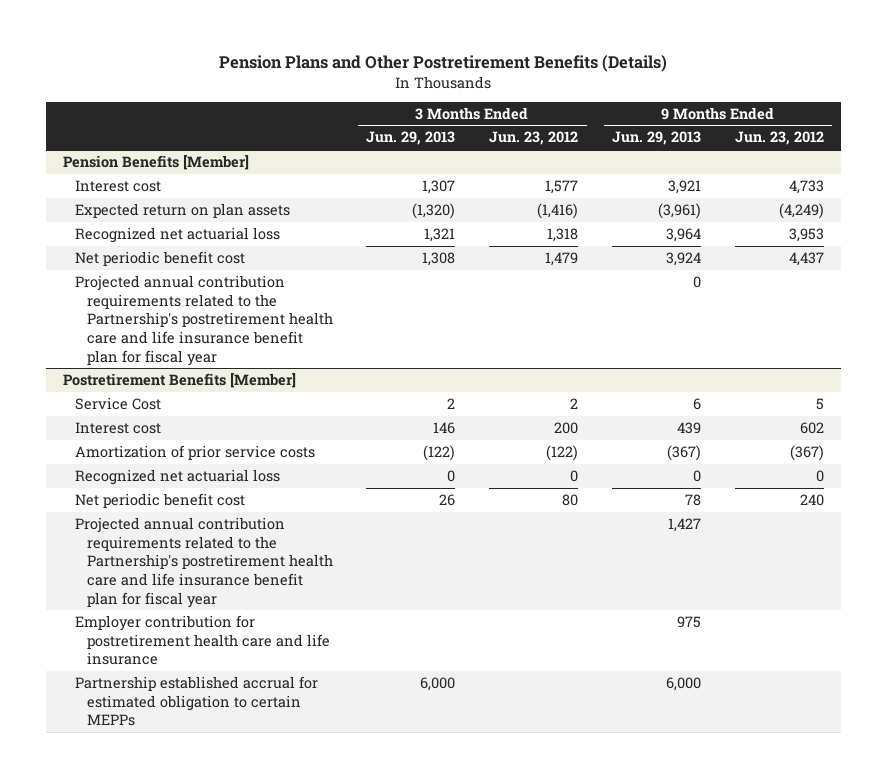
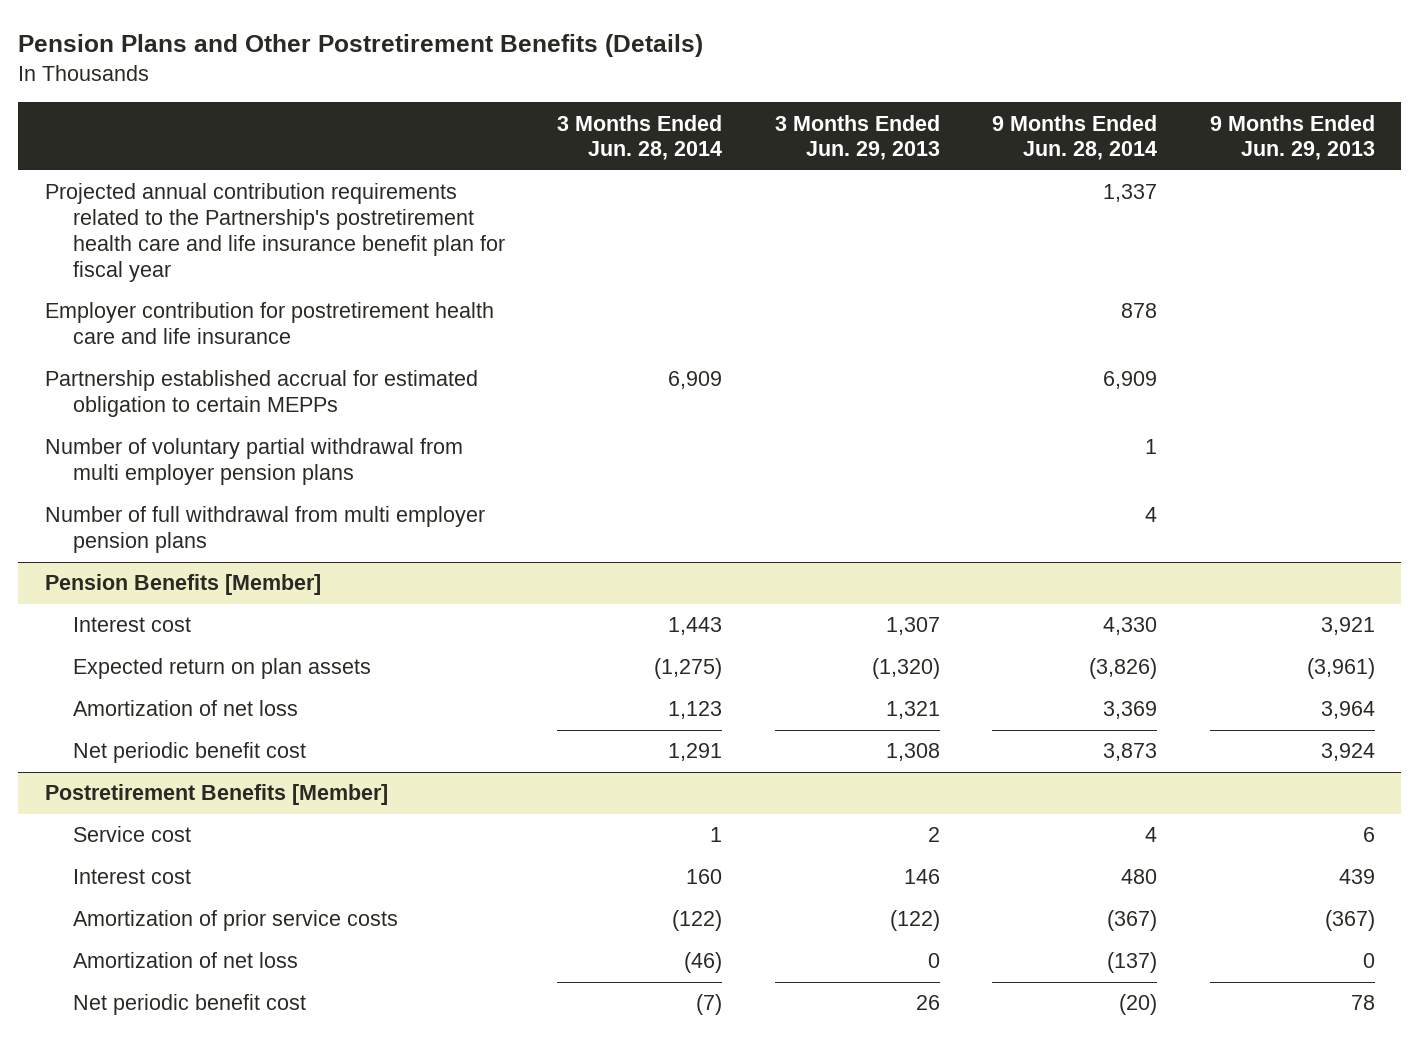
- | 3 Months Ended Jun. 29, 2013 | 3 Months Ended Jun. 23, 2012 | 9 Months Ended Jun. 29, 2013 | 9 Months Ended Jun. 23, 2012
+ | 3 Months Ended Jun. 28, 2014 | 3 Months Ended Jun. 29, 2013 | 9 Months Ended Jun. 28, 2014 | 9 Months Ended Jun. 29, 2013
+ Projected annual contribution requirements related to the Partnership's postretirement health care and life insurance benefit plan for fiscal year | | | 1,337 |
+ Employer contribution for postretirement health care and life insurance | | | 878 |
+ Partnership established accrual for estimated obligation to certain MEPPs | 6,909 | | 6,909 |
+ Number of voluntary partial withdrawal from multi employer pension plans | | | 1 |
+ Number of full withdrawal from multi employer pension plans | | | 4 |
@ Pension Benefits [Member]
- Recognized net actuarial loss | 1,321 | 1,318 | 3,964 | 3,953
+ Amortization of net loss | 1,123 | 1,321 | 3,369 | 3,964
- Projected annual contribution requirements related to the Partnership's postretirement health care and life insurance benefit plan for fiscal year | | | 0 |
@ Postretirement Benefits [Member]
- Service Cost | 2 | 2 | 6 | 5
+ Service cost | 1 | 2 | 4 | 6
- Recognized net actuarial loss | 0 | 0 | 0 | 0
+ Amortization of net loss | (46) | 0 | (137) | 0
- Projected annual contribution requirements related to the Partnership's postretirement health care and life insurance benefit plan for fiscal year | | | 1,427 |
- Employer contribution for postretirement health care and life insurance | | | 975 |
- Partnership established accrual for estimated obligation to certain MEPPs | 6,000 | | 6,000 |

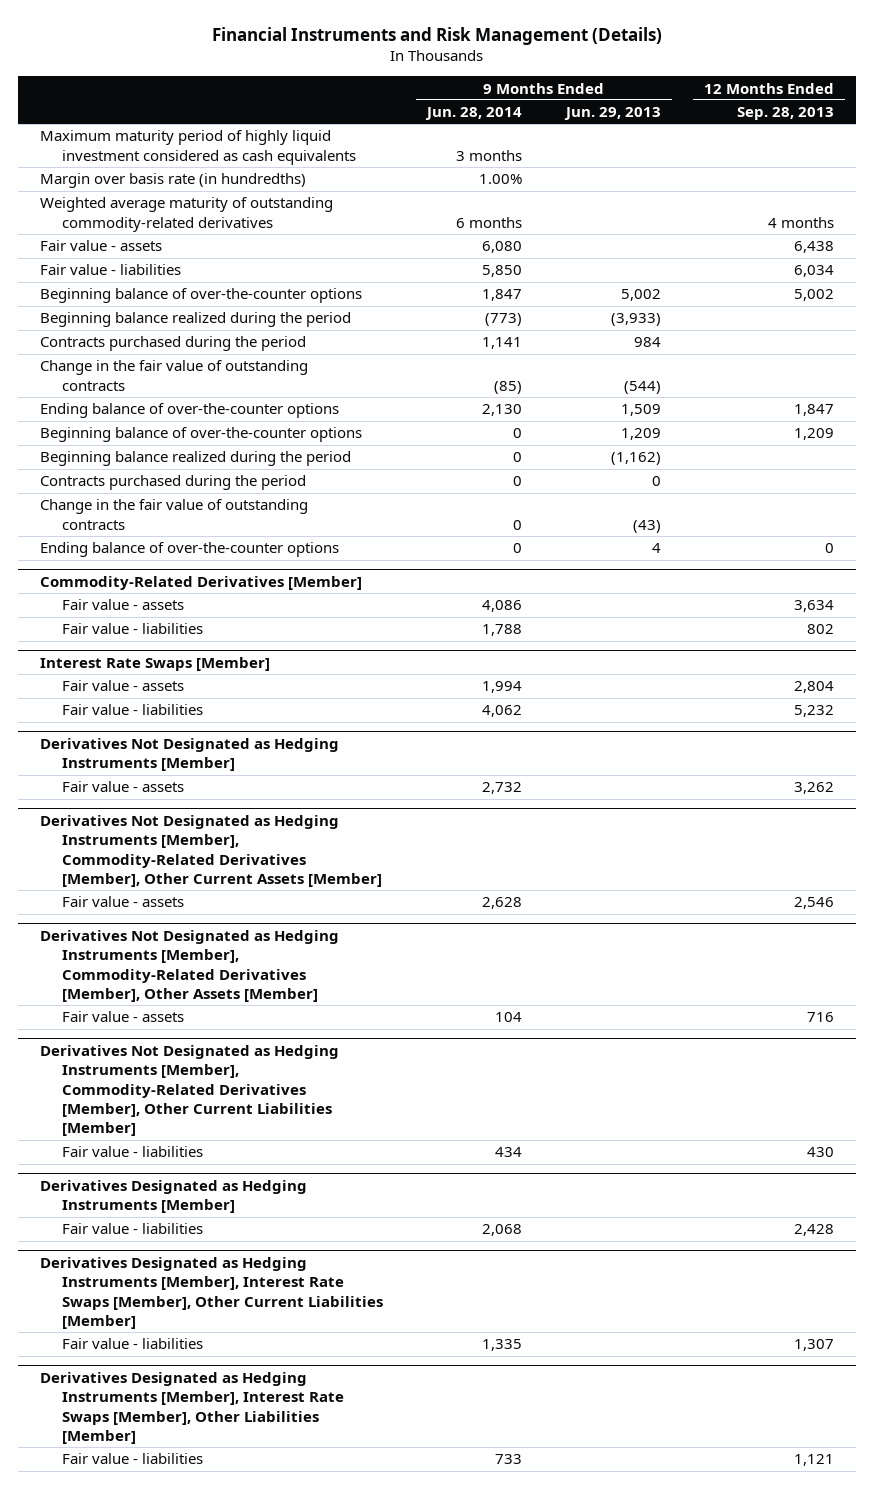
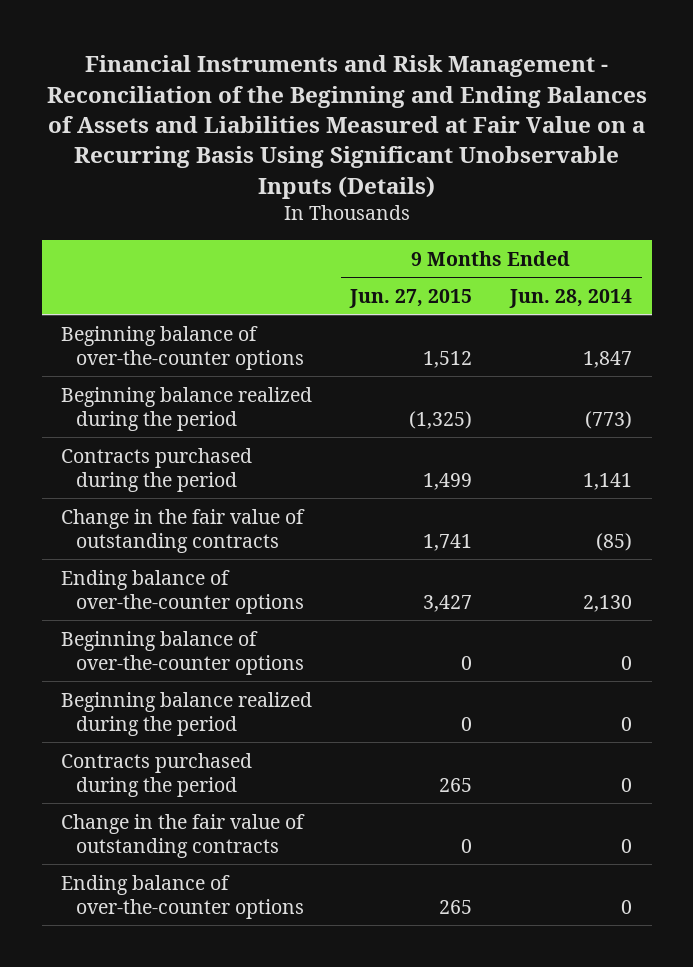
- Financial Instruments and Risk Management (Details)
+ Financial Instruments and Risk Management - Reconciliation of the Beginning and Ending Balances of Assets and Liabilities Measured at Fair Value on a Recurring Basis Using Significant Unobservable Inputs (Details)
- | 9 Months Ended Jun. 28, 2014 | 9 Months Ended Jun. 29, 2013 | 12 Months Ended Sep. 28, 2013
+ | 9 Months Ended Jun. 27, 2015 | 9 Months Ended Jun. 28, 2014
- Maximum maturity period of highly liquid investment considered as cash equivalents | 3 months | |
- Margin over basis rate (in hundredths) | 1.00% | |
- Weighted average maturity of outstanding commodity-related derivatives | 6 months | | 4 months
- Fair value - assets | 6,080 | | 6,438
- Fair value - liabilities | 5,850 | | 6,034
- Commodity-Related Derivatives [Member]
- Fair value - assets | 4,086 | | 3,634
- Fair value - liabilities | 1,788 | | 802
- Interest Rate Swaps [Member]
- Fair value - assets | 1,994 | | 2,804
- Fair value - liabilities | 4,062 | | 5,232
- Derivatives Not Designated as Hedging Instruments [Member]
- Fair value - assets | 2,732 | | 3,262
- Derivatives Not Designated as Hedging Instruments [Member], Commodity-Related Derivatives [Member], Other Current Assets [Member]
- Fair value - assets | 2,628 | | 2,546
- Derivatives Not Designated as Hedging Instruments [Member], Commodity-Related Derivatives [Member], Other Assets [Member]
- Fair value - assets | 104 | | 716
- Derivatives Not Designated as Hedging Instruments [Member], Commodity-Related Derivatives [Member], Other Current Liabilities [Member]
- Fair value - liabilities | 434 | | 430
- Derivatives Designated as Hedging Instruments [Member]
- Fair value - liabilities | 2,068 | | 2,428
- Derivatives Designated as Hedging Instruments [Member], Interest Rate Swaps [Member], Other Current Liabilities [Member]
- Fair value - liabilities | 1,335 | | 1,307
- Derivatives Designated as Hedging Instruments [Member], Interest Rate Swaps [Member], Other Liabilities [Member]
- Fair value - liabilities | 733 | | 1,121

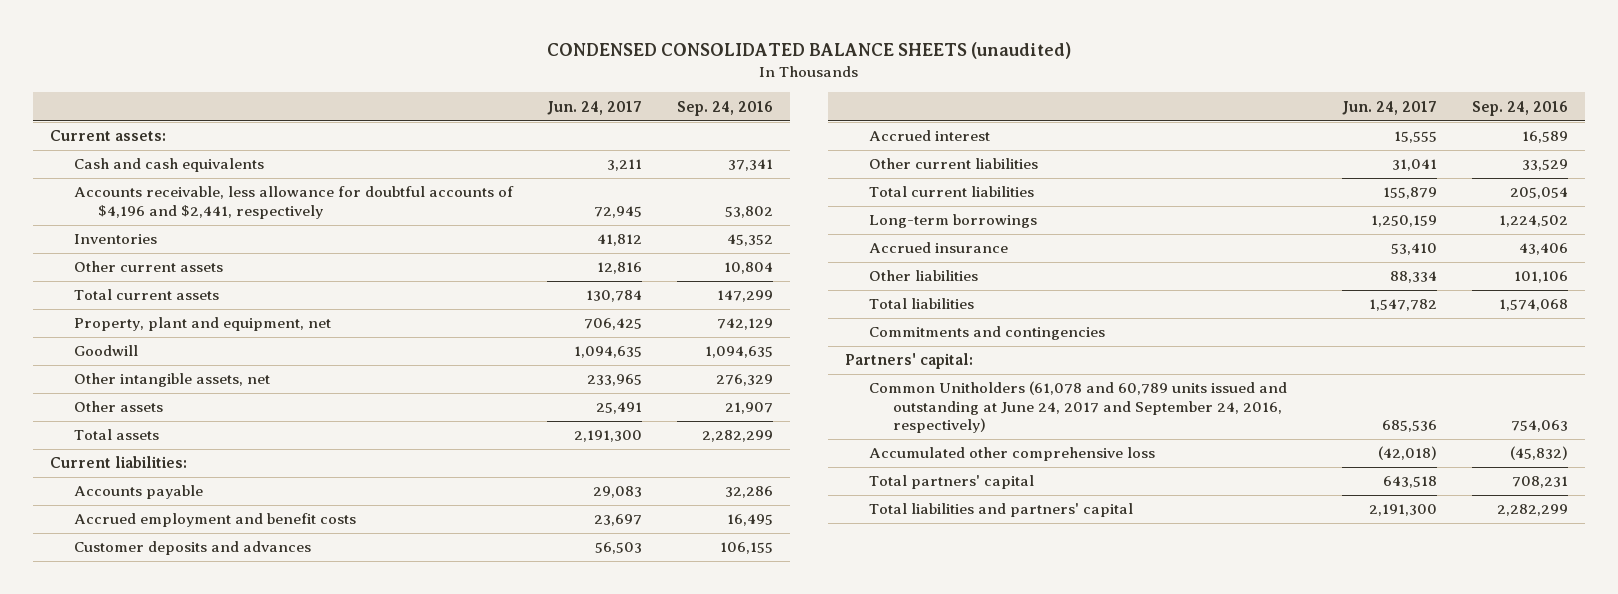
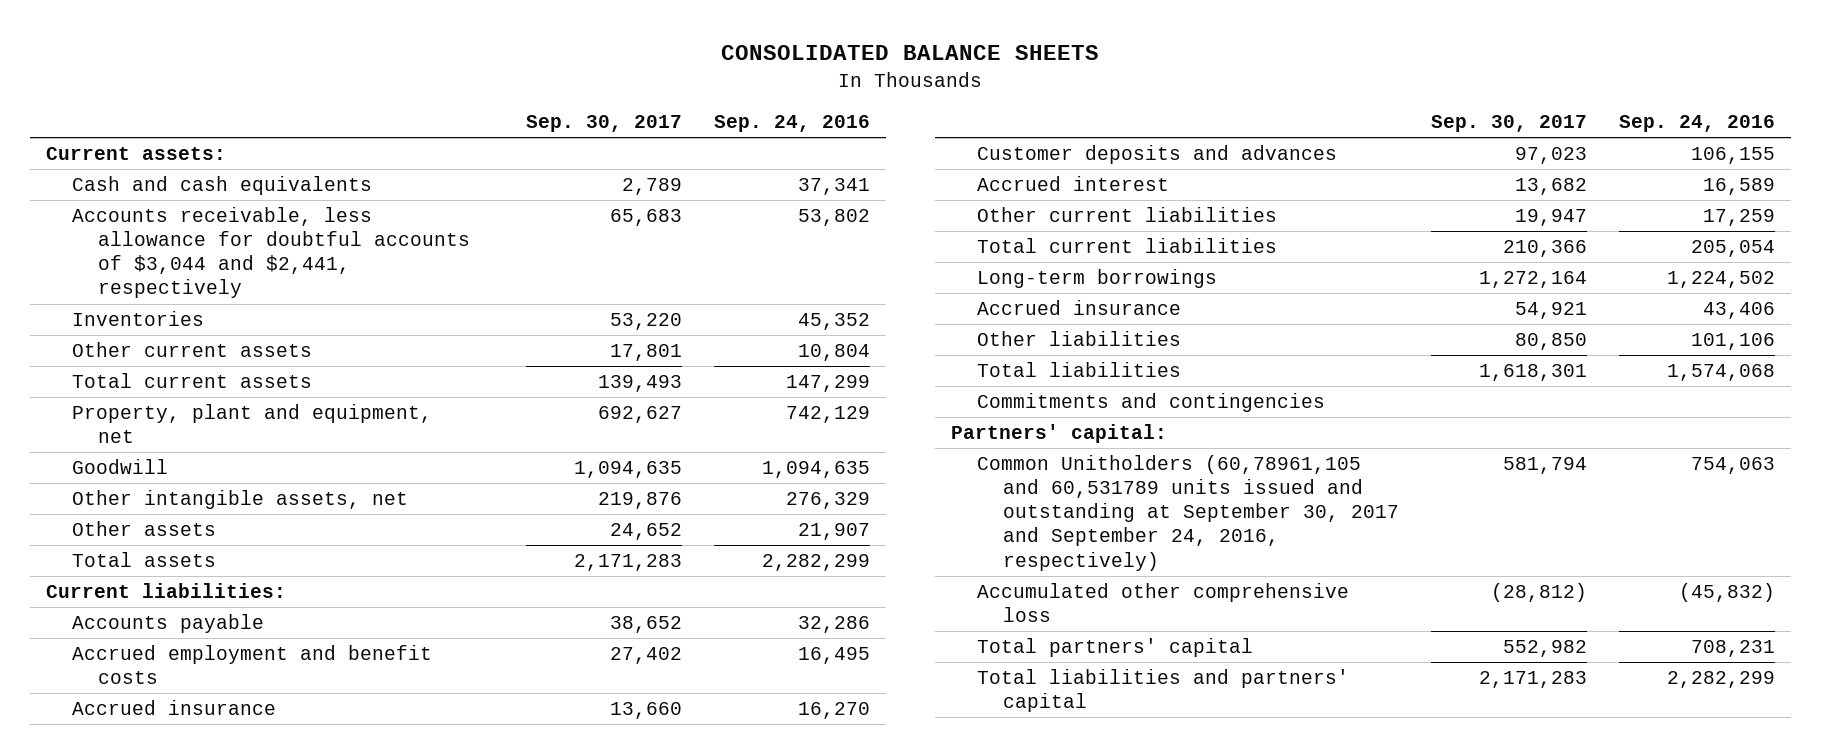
- CONDENSED CONSOLIDATED BALANCE SHEETS (unaudited)
+ CONSOLIDATED BALANCE SHEETS
- | Jun. 24, 2017 | Sep. 24, 2016
+ | Sep. 30, 2017 | Sep. 24, 2016
- Accounts receivable, less allowance for doubtful accounts of $4,196 and $2,441, respectively | 72,945 | 53,802
+ Accounts receivable, less allowance for doubtful accounts of $3,044 and $2,441, respectively | 65,683 | 53,802
+ Accrued insurance | 13,660 | 16,270
- Other current liabilities | 31,041 | 33,529
+ Other current liabilities | 19,947 | 17,259
- Common Unitholders (61,078 and 60,789 units issued and outstanding at June 24, 2017 and September 24, 2016, respectively) | 685,536 | 754,063
+ Common Unitholders (60,78961,105 and 60,531789 units issued and outstanding at September 30, 2017 and September 24, 2016, respectively) | 581,794 | 754,063

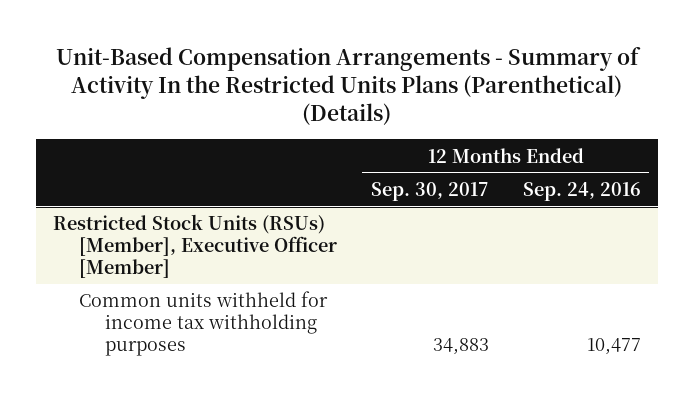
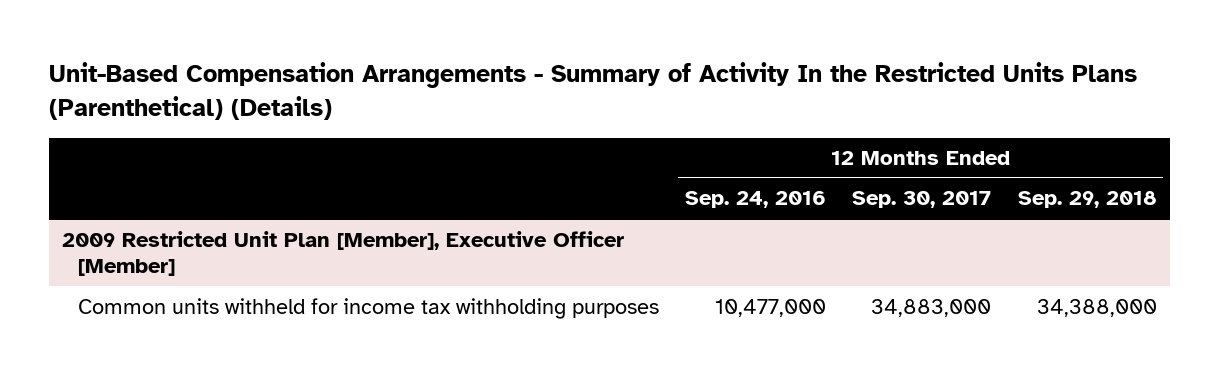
- | 12 Months Ended Sep. 30, 2017 | 12 Months Ended Sep. 24, 2016
+ | 12 Months Ended Sep. 24, 2016 | 12 Months Ended Sep. 30, 2017 | 12 Months Ended Sep. 29, 2018
- Restricted Stock Units (RSUs) [Member], Executive Officer [Member]
- Common units withheld for income tax withholding purposes | 34,883 | 10,477
+ 2009 Restricted Unit Plan [Member], Executive Officer [Member]
+ Common units withheld for income tax withholding purposes | 10,477,000 | 34,883,000 | 34,388,000

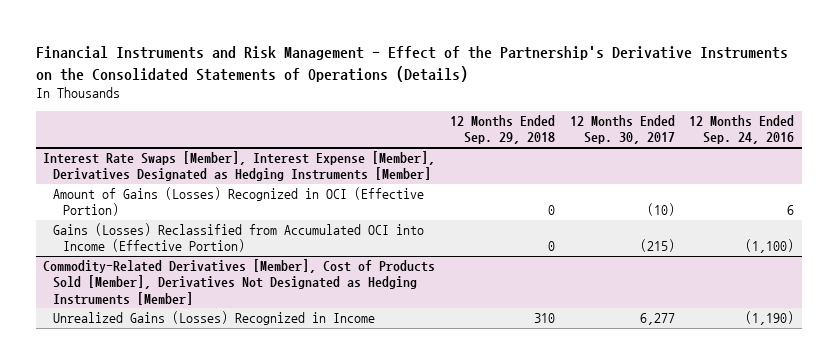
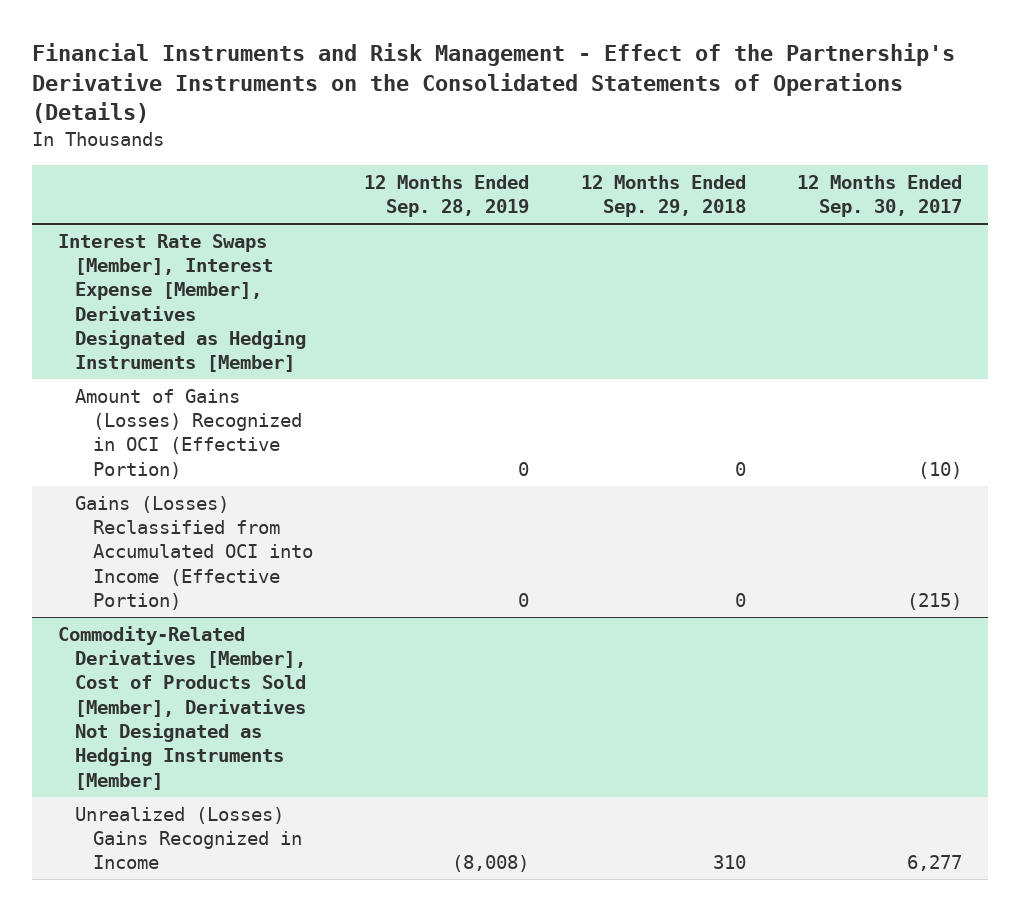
- | 12 Months Ended Sep. 29, 2018 | 12 Months Ended Sep. 30, 2017 | 12 Months Ended Sep. 24, 2016
+ | 12 Months Ended Sep. 28, 2019 | 12 Months Ended Sep. 29, 2018 | 12 Months Ended Sep. 30, 2017
@ Commodity-Related Derivatives [Member], Cost of Products Sold [Member], Derivatives Not Designated as Hedging Instruments [Member]
- Unrealized Gains (Losses) Recognized in Income | 310 | 6,277 | (1,190)
+ Unrealized (Losses) Gains Recognized in Income | (8,008) | 310 | 6,277

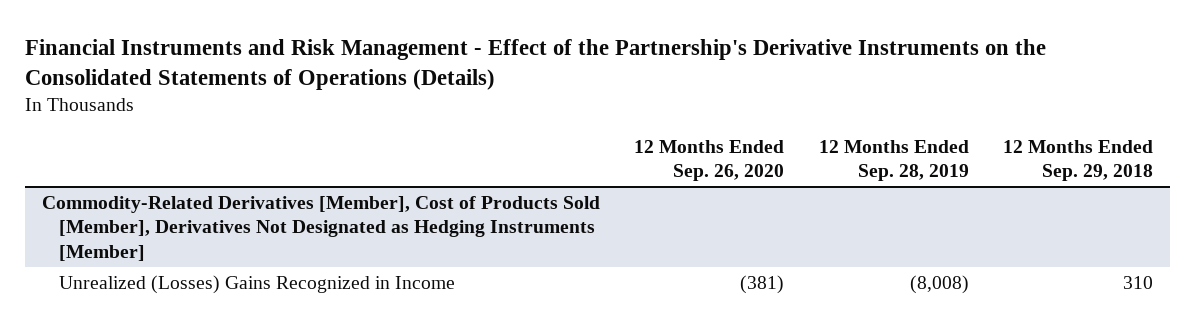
- | 12 Months Ended Sep. 28, 2019 | 12 Months Ended Sep. 29, 2018 | 12 Months Ended Sep. 30, 2017
+ | 12 Months Ended Sep. 26, 2020 | 12 Months Ended Sep. 28, 2019 | 12 Months Ended Sep. 29, 2018
- Interest Rate Swaps [Member], Interest Expense [Member], Derivatives Designated as Hedging Instruments [Member]
- Amount of Gains (Losses) Recognized in OCI (Effective Portion) | 0 | 0 | (10)
- Gains (Losses) Reclassified from Accumulated OCI into Income (Effective Portion) | 0 | 0 | (215)

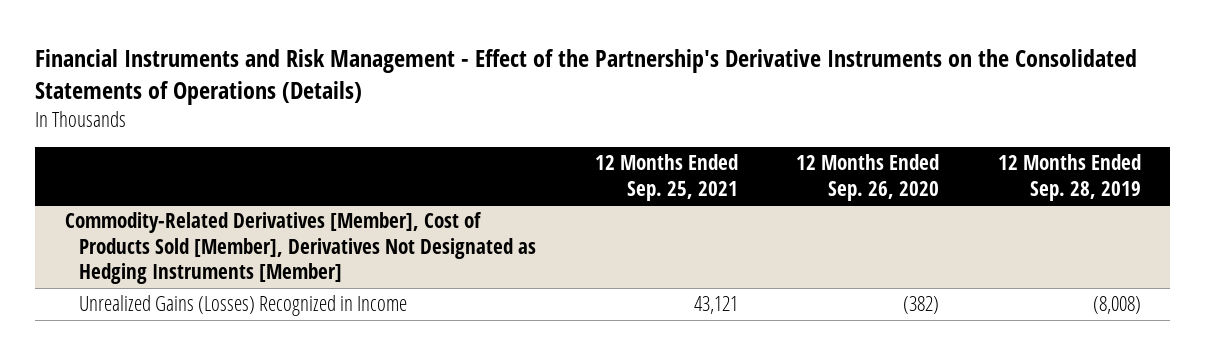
- | 12 Months Ended Sep. 26, 2020 | 12 Months Ended Sep. 28, 2019 | 12 Months Ended Sep. 29, 2018
+ | 12 Months Ended Sep. 25, 2021 | 12 Months Ended Sep. 26, 2020 | 12 Months Ended Sep. 28, 2019
@ Commodity-Related Derivatives [Member], Cost of Products Sold [Member], Derivatives Not Designated as Hedging Instruments [Member]
- Unrealized (Losses) Gains Recognized in Income | (381) | (8,008) | 310
+ Unrealized Gains (Losses) Recognized in Income | 43,121 | (382) | (8,008)

